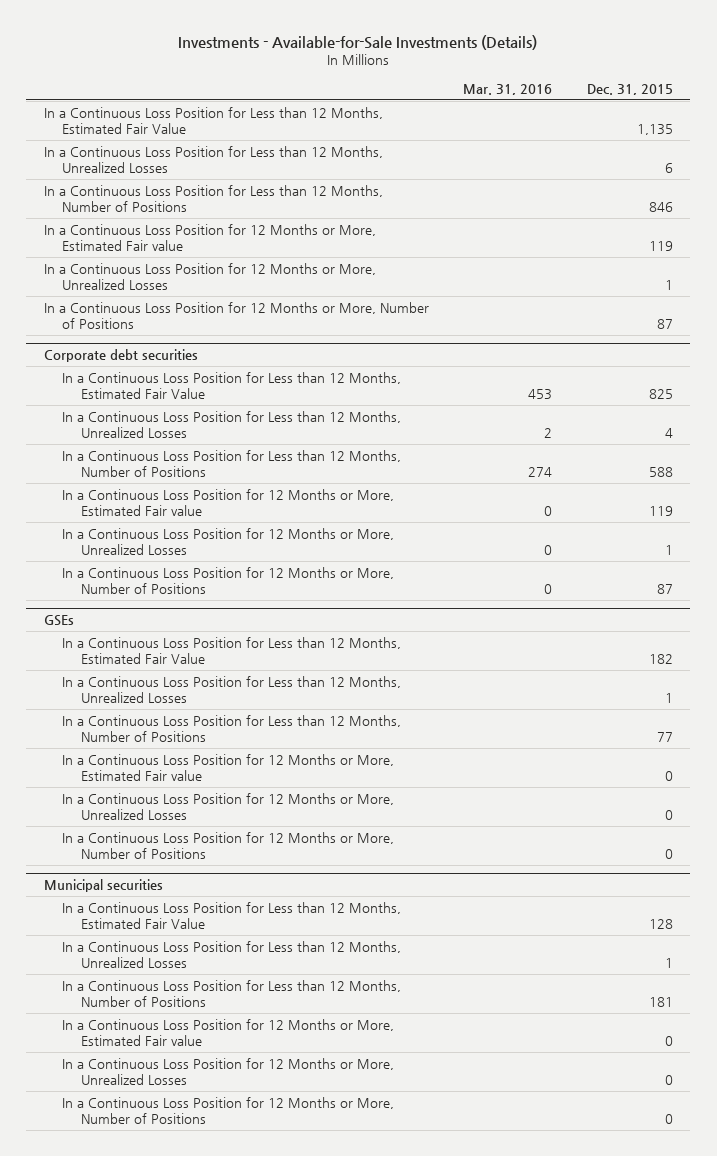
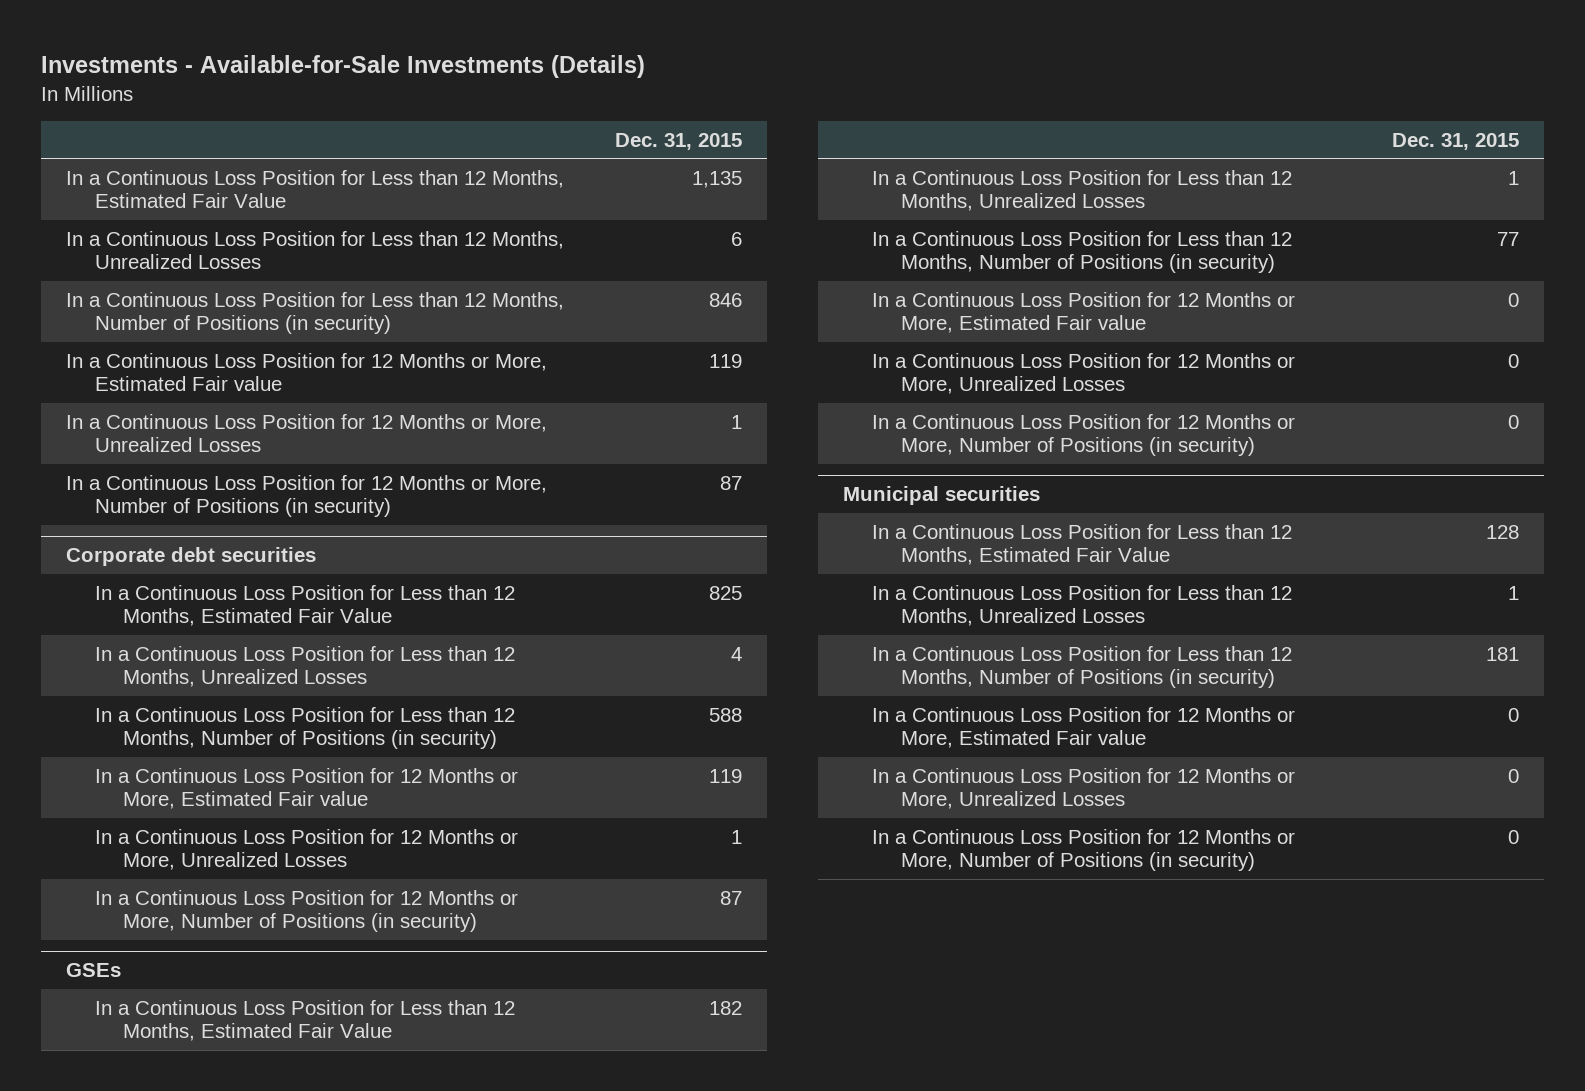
- | Mar. 31, 2016 | Dec. 31, 2015
+ | Dec. 31, 2015
- In a Continuous Loss Position for Less than 12 Months, Number of Positions | | 846
+ In a Continuous Loss Position for Less than 12 Months, Number of Positions (in security) | 846
- In a Continuous Loss Position for 12 Months or More, Number of Positions | | 87
+ In a Continuous Loss Position for 12 Months or More, Number of Positions (in security) | 87
@ Corporate debt securities
- In a Continuous Loss Position for Less than 12 Months, Number of Positions | 274 | 588
+ In a Continuous Loss Position for Less than 12 Months, Number of Positions (in security) | 588
- In a Continuous Loss Position for 12 Months or More, Number of Positions | 0 | 87
+ In a Continuous Loss Position for 12 Months or More, Number of Positions (in security) | 87
@ GSEs
- In a Continuous Loss Position for Less than 12 Months, Number of Positions | | 77
+ In a Continuous Loss Position for Less than 12 Months, Number of Positions (in security) | 77
- In a Continuous Loss Position for 12 Months or More, Number of Positions | | 0
+ In a Continuous Loss Position for 12 Months or More, Number of Positions (in security) | 0
@ Municipal securities
- In a Continuous Loss Position for Less than 12 Months, Number of Positions | | 181
+ In a Continuous Loss Position for Less than 12 Months, Number of Positions (in security) | 181
- In a Continuous Loss Position for 12 Months or More, Number of Positions | | 0
+ In a Continuous Loss Position for 12 Months or More, Number of Positions (in security) | 0

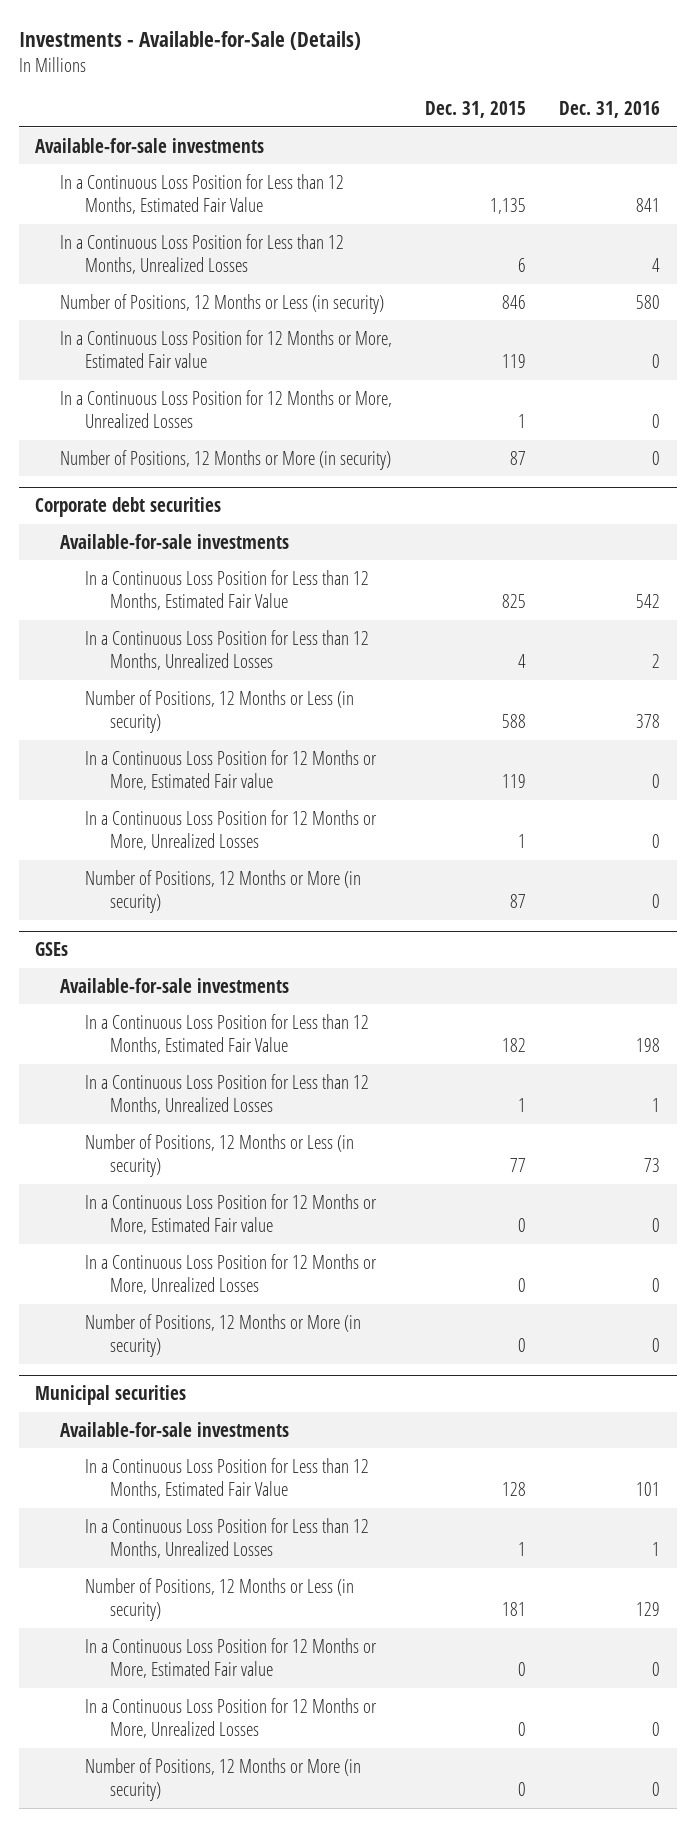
- Investments - Available-for-Sale Investments (Details)
+ Investments - Available-for-Sale (Details)
- | Dec. 31, 2015
+ | Dec. 31, 2015 | Dec. 31, 2016
+ Available-for-sale investments
- In a Continuous Loss Position for Less than 12 Months, Number of Positions (in security) | 846
+ Number of Positions, 12 Months or Less (in security) | 846 | 580
- In a Continuous Loss Position for 12 Months or More, Number of Positions (in security) | 87
+ Number of Positions, 12 Months or More (in security) | 87 | 0
@ Corporate debt securities
+ Available-for-sale investments
- In a Continuous Loss Position for Less than 12 Months, Number of Positions (in security) | 588
+ Number of Positions, 12 Months or Less (in security) | 588 | 378
- In a Continuous Loss Position for 12 Months or More, Number of Positions (in security) | 87
+ Number of Positions, 12 Months or More (in security) | 87 | 0
@ GSEs
+ Available-for-sale investments
- In a Continuous Loss Position for Less than 12 Months, Number of Positions (in security) | 77
+ Number of Positions, 12 Months or Less (in security) | 77 | 73
- In a Continuous Loss Position for 12 Months or More, Number of Positions (in security) | 0
+ Number of Positions, 12 Months or More (in security) | 0 | 0
@ Municipal securities
+ Available-for-sale investments
- In a Continuous Loss Position for Less than 12 Months, Number of Positions (in security) | 181
+ Number of Positions, 12 Months or Less (in security) | 181 | 129
- In a Continuous Loss Position for 12 Months or More, Number of Positions (in security) | 0
+ Number of Positions, 12 Months or More (in security) | 0 | 0

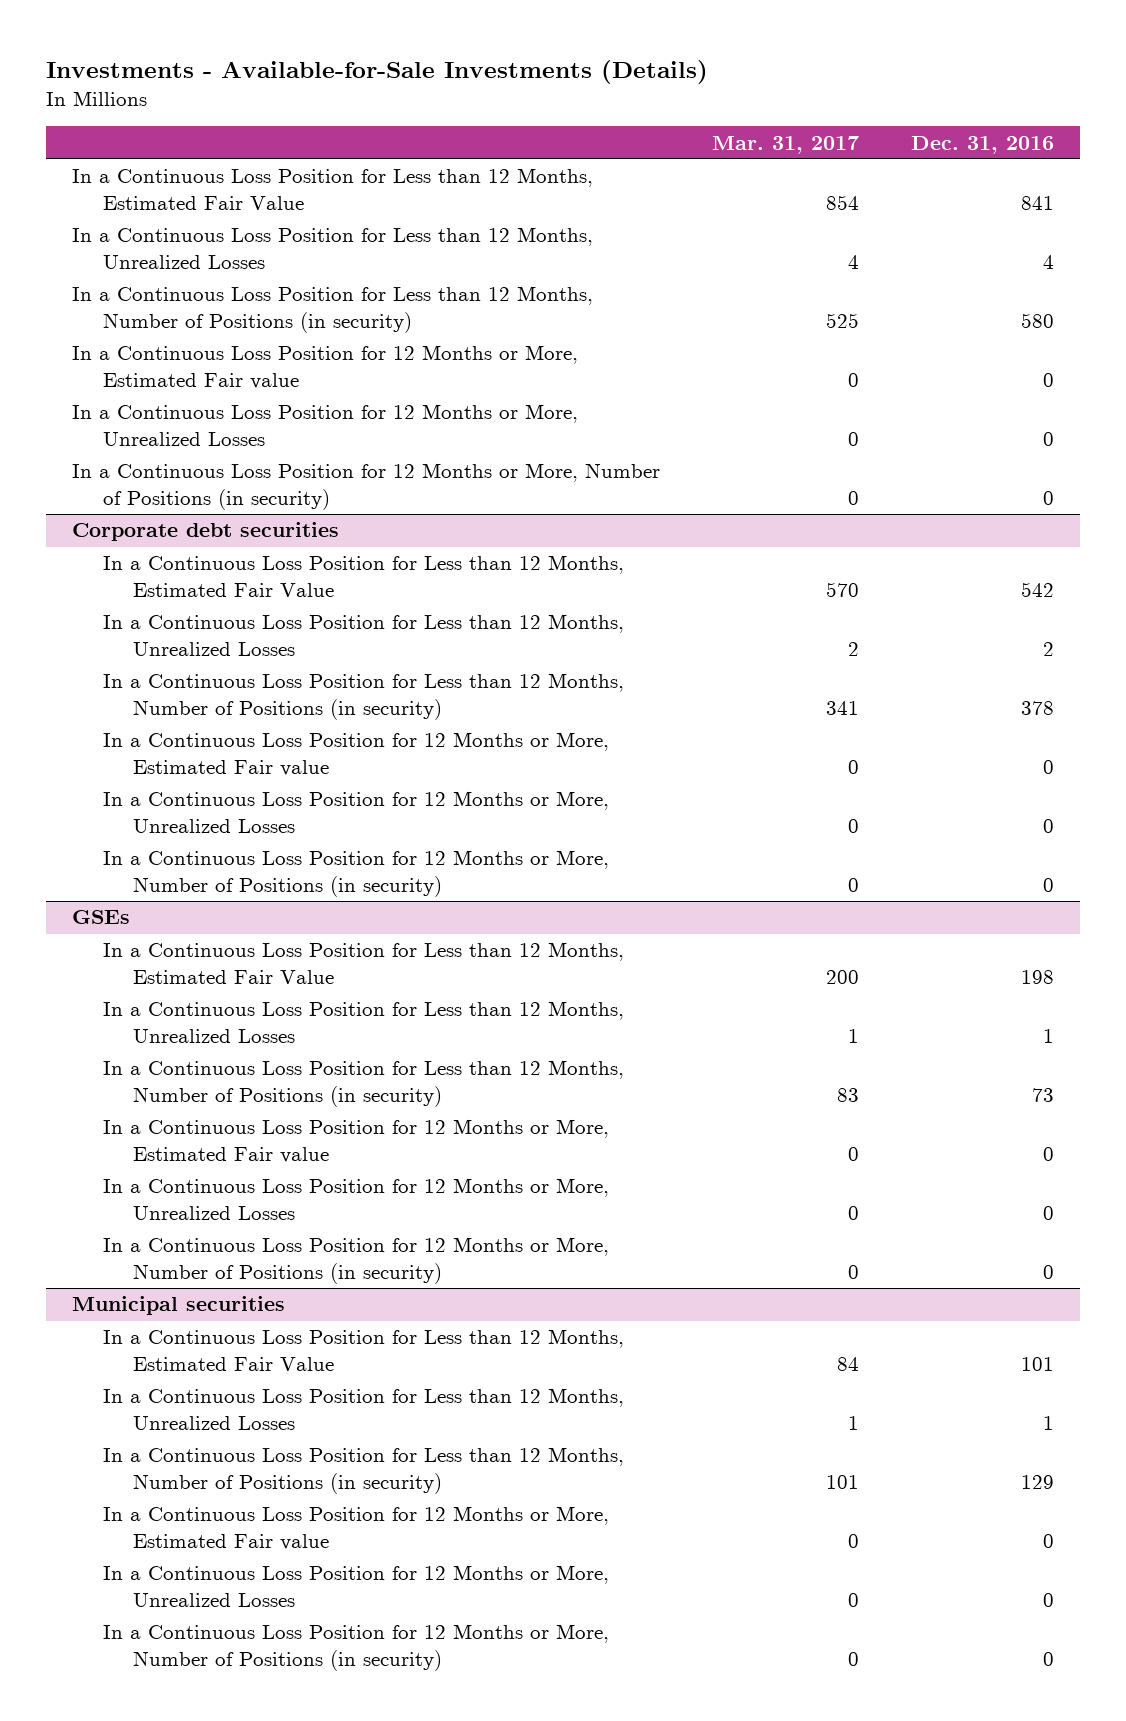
- Investments - Available-for-Sale (Details)
+ Investments - Available-for-Sale Investments (Details)
- | Dec. 31, 2015 | Dec. 31, 2016
+ | Mar. 31, 2017 | Dec. 31, 2016
- Available-for-sale investments
- Number of Positions, 12 Months or Less (in security) | 846 | 580
+ In a Continuous Loss Position for Less than 12 Months, Number of Positions (in security) | 525 | 580
- Number of Positions, 12 Months or More (in security) | 87 | 0
+ In a Continuous Loss Position for 12 Months or More, Number of Positions (in security) | 0 | 0
@ Corporate debt securities
- Available-for-sale investments
- Number of Positions, 12 Months or Less (in security) | 588 | 378
+ In a Continuous Loss Position for Less than 12 Months, Number of Positions (in security) | 341 | 378
- Number of Positions, 12 Months or More (in security) | 87 | 0
+ In a Continuous Loss Position for 12 Months or More, Number of Positions (in security) | 0 | 0
@ GSEs
- Available-for-sale investments
- Number of Positions, 12 Months or Less (in security) | 77 | 73
+ In a Continuous Loss Position for Less than 12 Months, Number of Positions (in security) | 83 | 73
- Number of Positions, 12 Months or More (in security) | 0 | 0
+ In a Continuous Loss Position for 12 Months or More, Number of Positions (in security) | 0 | 0
@ Municipal securities
- Available-for-sale investments
- Number of Positions, 12 Months or Less (in security) | 181 | 129
+ In a Continuous Loss Position for Less than 12 Months, Number of Positions (in security) | 101 | 129
- Number of Positions, 12 Months or More (in security) | 0 | 0
+ In a Continuous Loss Position for 12 Months or More, Number of Positions (in security) | 0 | 0

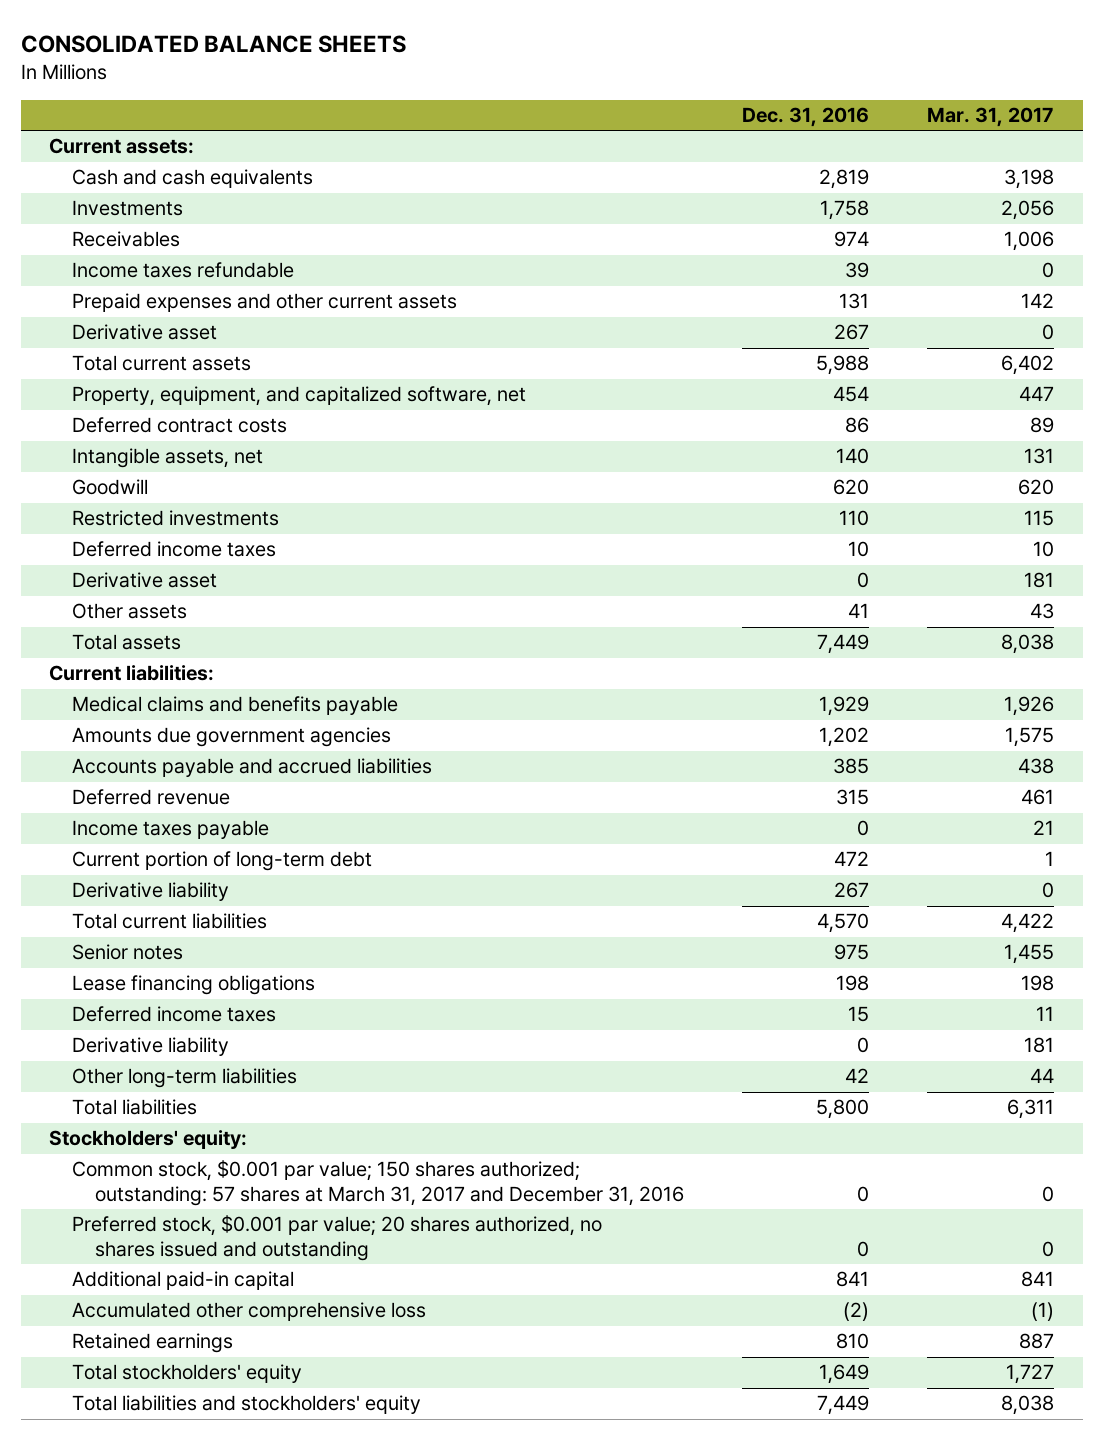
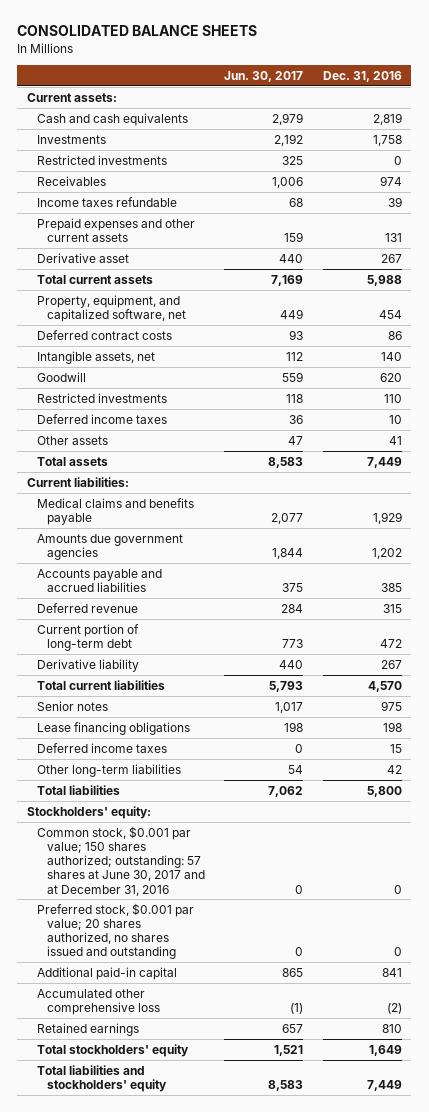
- | Dec. 31, 2016 | Mar. 31, 2017
+ | Jun. 30, 2017 | Dec. 31, 2016
+ Restricted investments | 325 | 0
- Derivative asset | 0 | 181
- Income taxes payable | 0 | 21
- Derivative liability | 0 | 181
- Common stock, $0.001 par value; 150 shares authorized; outstanding: 57 shares at March 31, 2017 and December 31, 2016 | 0 | 0
+ Common stock, $0.001 par value; 150 shares authorized; outstanding: 57 shares at June 30, 2017 and at December 31, 2016 | 0 | 0

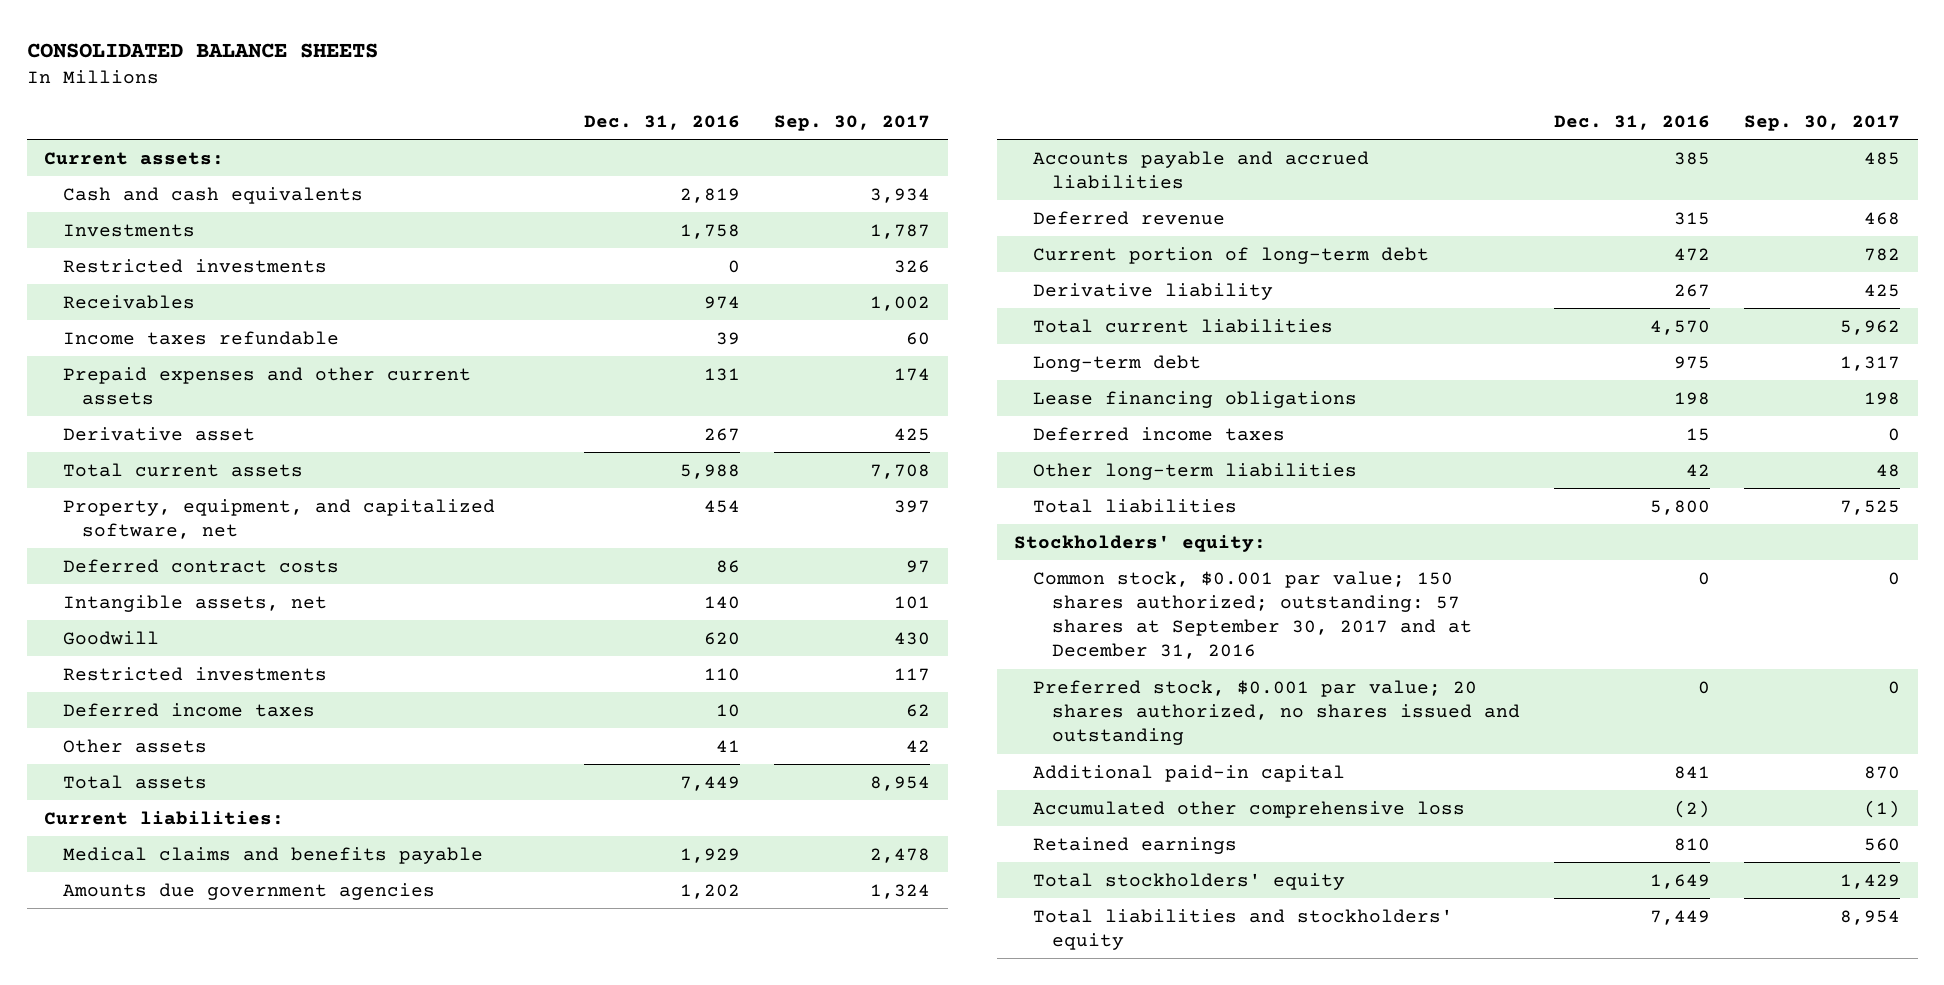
- | Jun. 30, 2017 | Dec. 31, 2016
+ | Dec. 31, 2016 | Sep. 30, 2017
- Senior notes | 1,017 | 975
+ Long-term debt | 975 | 1,317
- Common stock, $0.001 par value; 150 shares authorized; outstanding: 57 shares at June 30, 2017 and at December 31, 2016 | 0 | 0
+ Common stock, $0.001 par value; 150 shares authorized; outstanding: 57 shares at September 30, 2017 and at December 31, 2016 | 0 | 0

